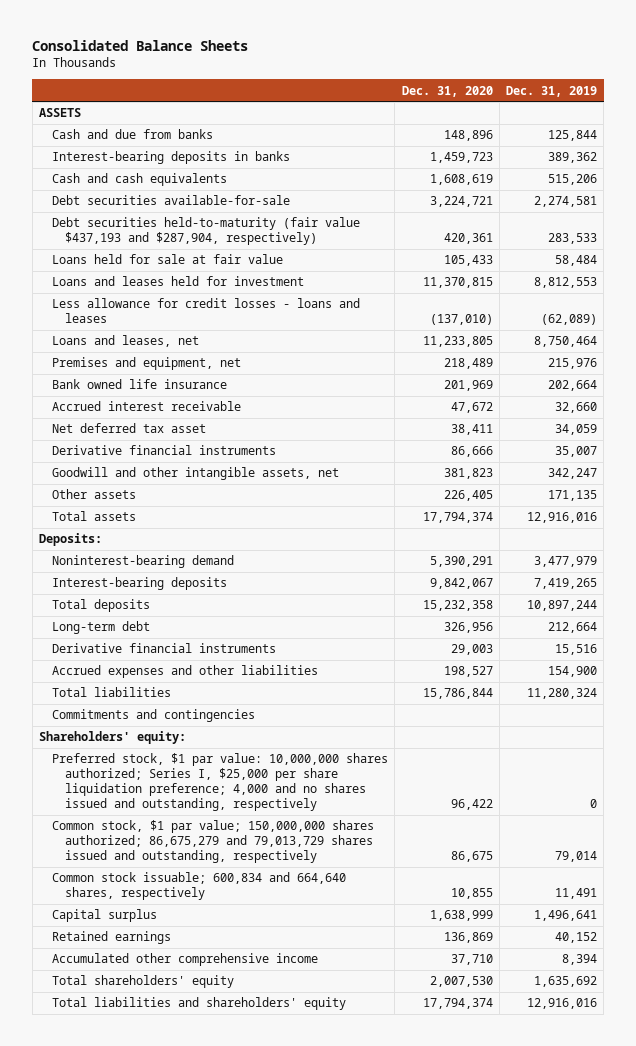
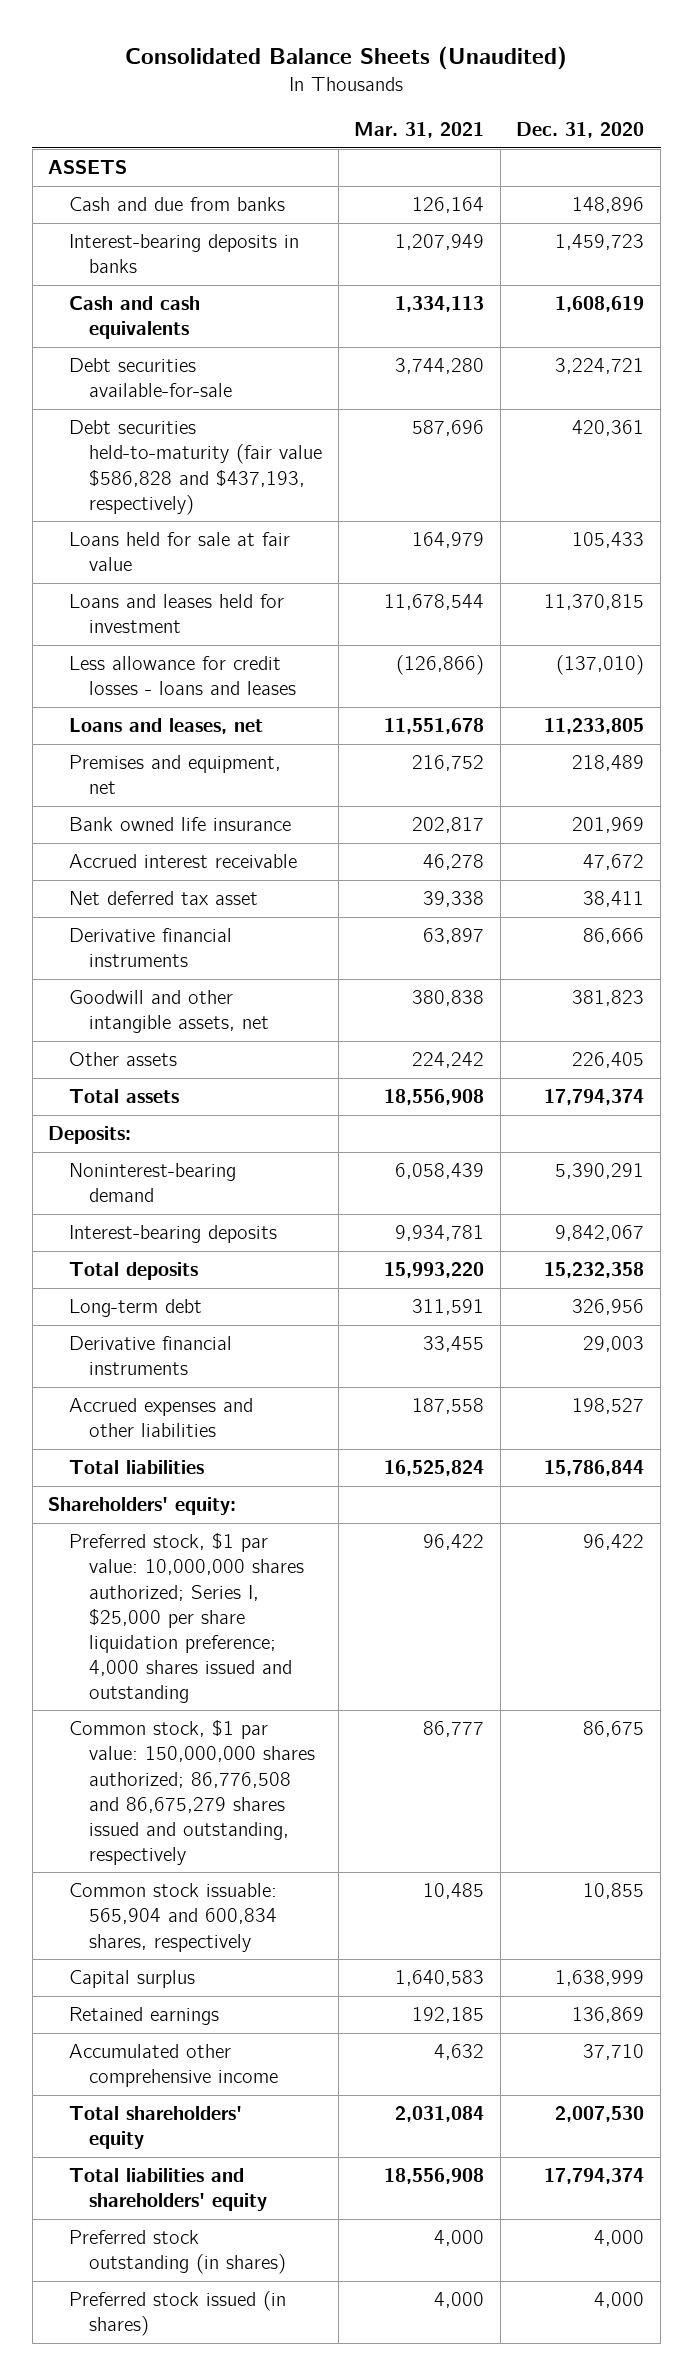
- Consolidated Balance Sheets
+ Consolidated Balance Sheets (Unaudited)
- | Dec. 31, 2020 | Dec. 31, 2019
+ | Mar. 31, 2021 | Dec. 31, 2020
- Debt securities held-to-maturity (fair value $437,193 and $287,904, respectively) | 420,361 | 283,533
+ Debt securities held-to-maturity (fair value $586,828 and $437,193, respectively) | 587,696 | 420,361
- Commitments and contingencies
- Preferred stock, $1 par value: 10,000,000 shares authorized; Series I, $25,000 per share liquidation preference; 4,000 and no shares issued and outstanding, respectively | 96,422 | 0
- Common stock, $1 par value; 150,000,000 shares authorized; 86,675,279 and 79,013,729 shares issued and outstanding, respectively | 86,675 | 79,014
- Common stock issuable; 600,834 and 664,640 shares, respectively | 10,855 | 11,491
+ Preferred stock, $1 par value: 10,000,000 shares authorized; Series I, $25,000 per share liquidation preference; 4,000 shares issued and outstanding | 96,422 | 96,422
+ Common stock, $1 par value: 150,000,000 shares authorized; 86,776,508 and 86,675,279 shares issued and outstanding, respectively | 86,777 | 86,675
+ Common stock issuable: 565,904 and 600,834 shares, respectively | 10,485 | 10,855
+ Preferred stock outstanding (in shares) | 4,000 | 4,000
+ Preferred stock issued (in shares) | 4,000 | 4,000

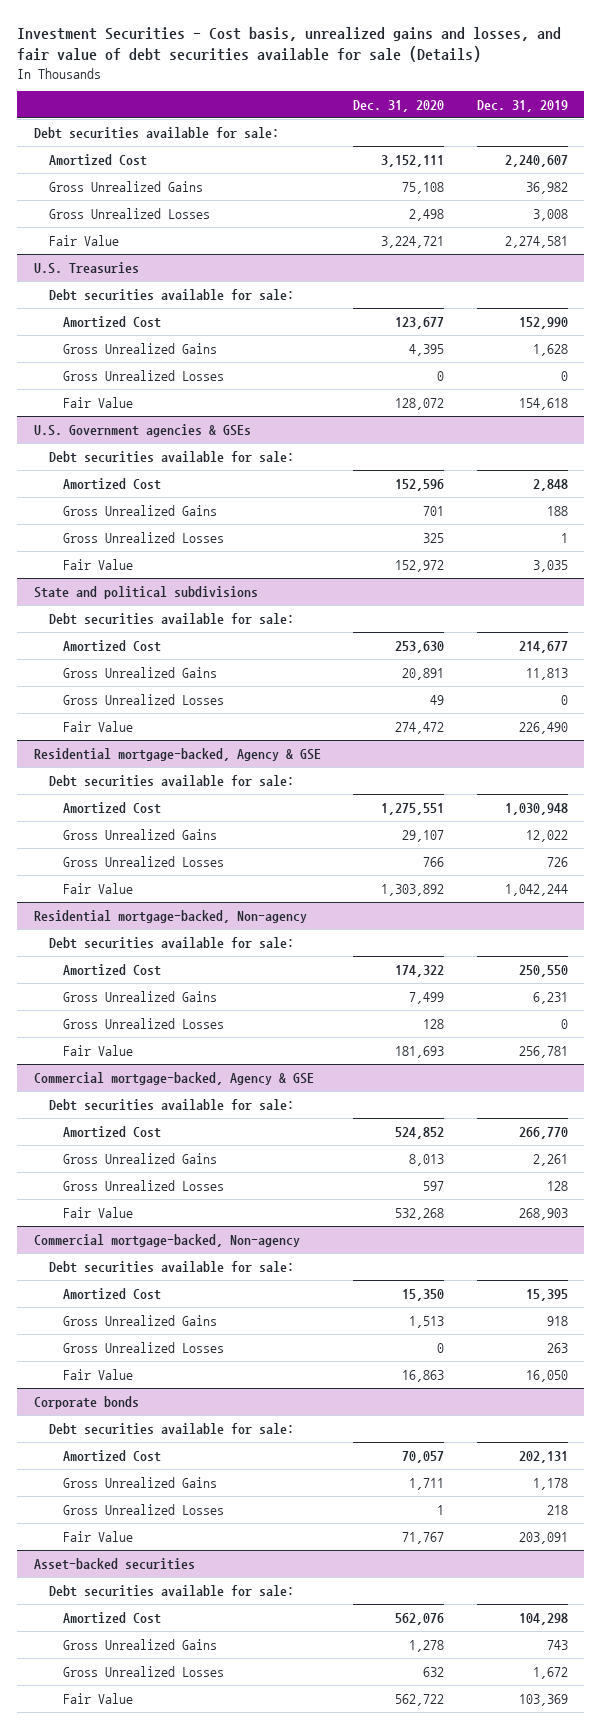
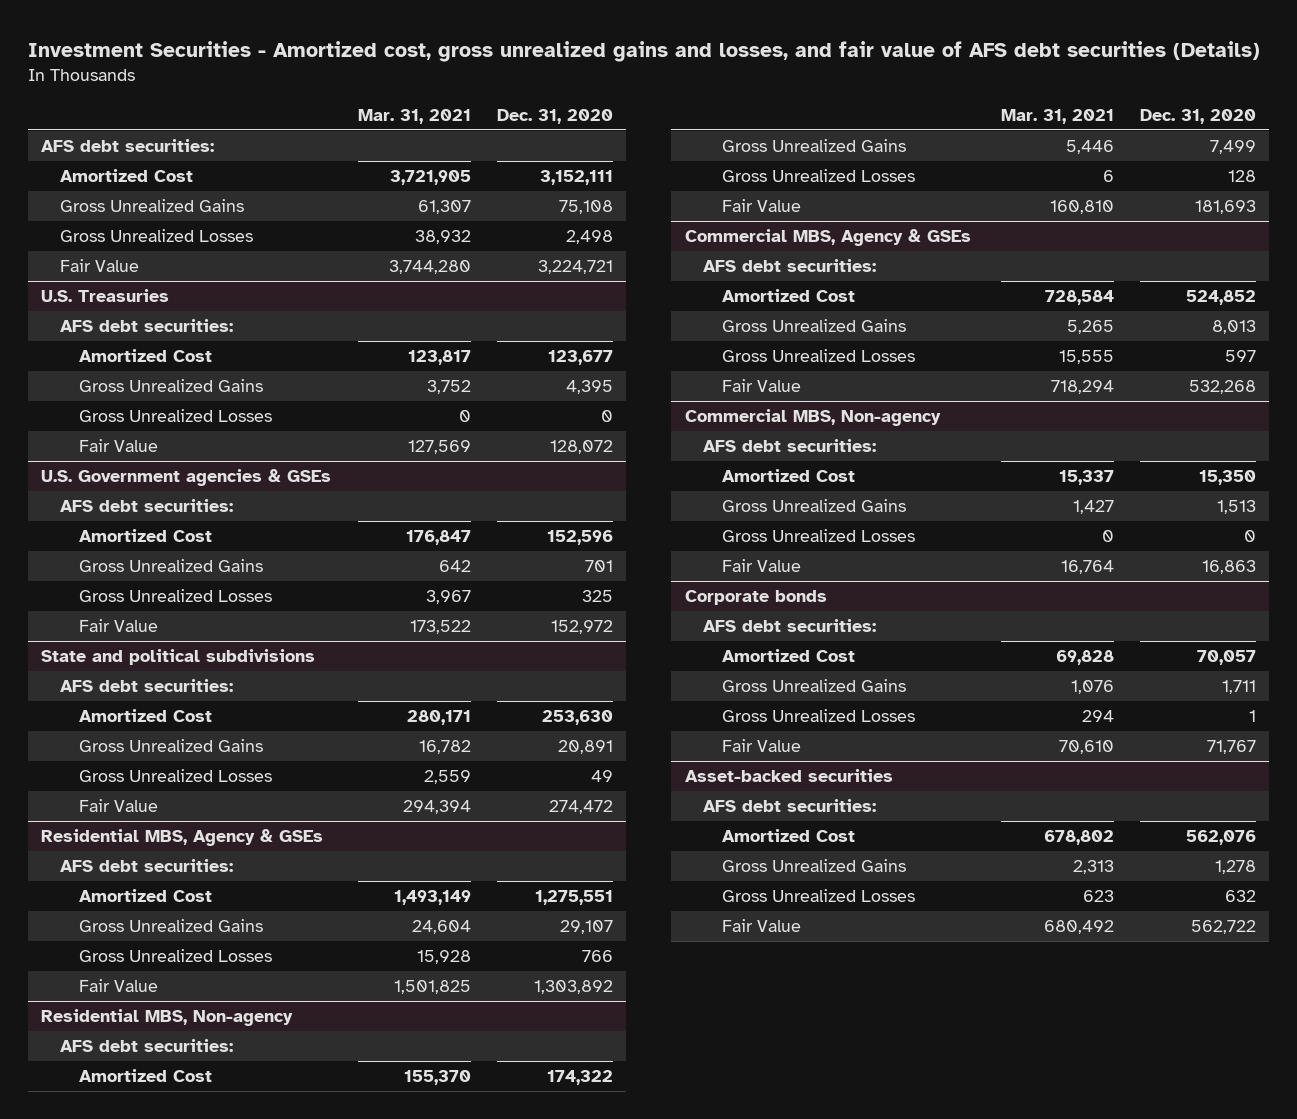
- Investment Securities - Cost basis, unrealized gains and losses, and fair value of debt securities available for sale (Details)
+ Investment Securities - Amortized cost, gross unrealized gains and losses, and fair value of AFS debt securities (Details)
- | Dec. 31, 2020 | Dec. 31, 2019
+ | Mar. 31, 2021 | Dec. 31, 2020
- Debt securities available for sale:
+ AFS debt securities:
@ U.S. Treasuries
- Debt securities available for sale:
+ AFS debt securities:
@ U.S. Government agencies & GSEs
- Debt securities available for sale:
+ AFS debt securities:
@ State and political subdivisions
- Debt securities available for sale:
+ AFS debt securities:
- Residential mortgage-backed, Agency & GSE
- Debt securities available for sale:
+ Residential MBS, Agency & GSEs
+ AFS debt securities:
- Residential mortgage-backed, Non-agency
- Debt securities available for sale:
+ Residential MBS, Non-agency
+ AFS debt securities:
- Commercial mortgage-backed, Agency & GSE
- Debt securities available for sale:
+ Commercial MBS, Agency & GSEs
+ AFS debt securities:
- Commercial mortgage-backed, Non-agency
- Debt securities available for sale:
+ Commercial MBS, Non-agency
+ AFS debt securities:
@ Corporate bonds
- Debt securities available for sale:
+ AFS debt securities:
@ Asset-backed securities
- Debt securities available for sale:
+ AFS debt securities:

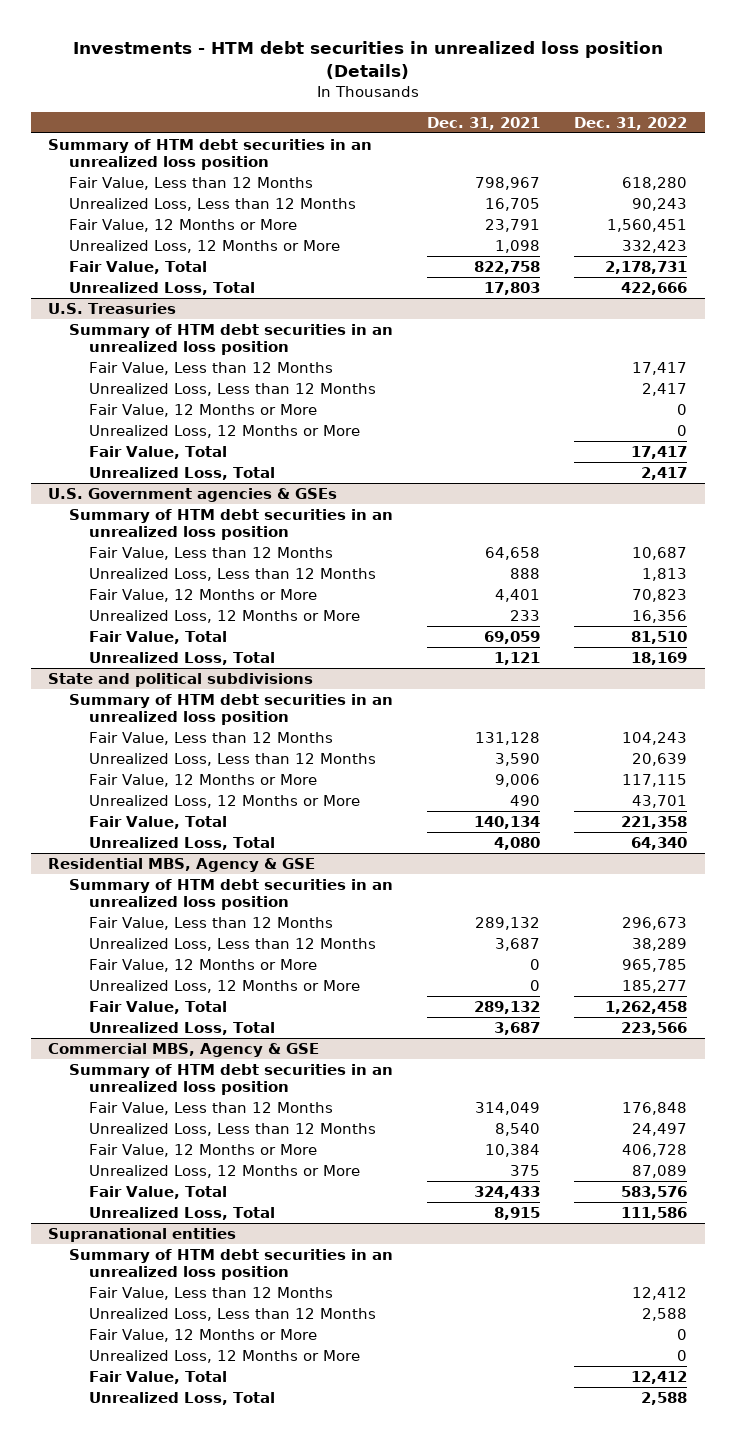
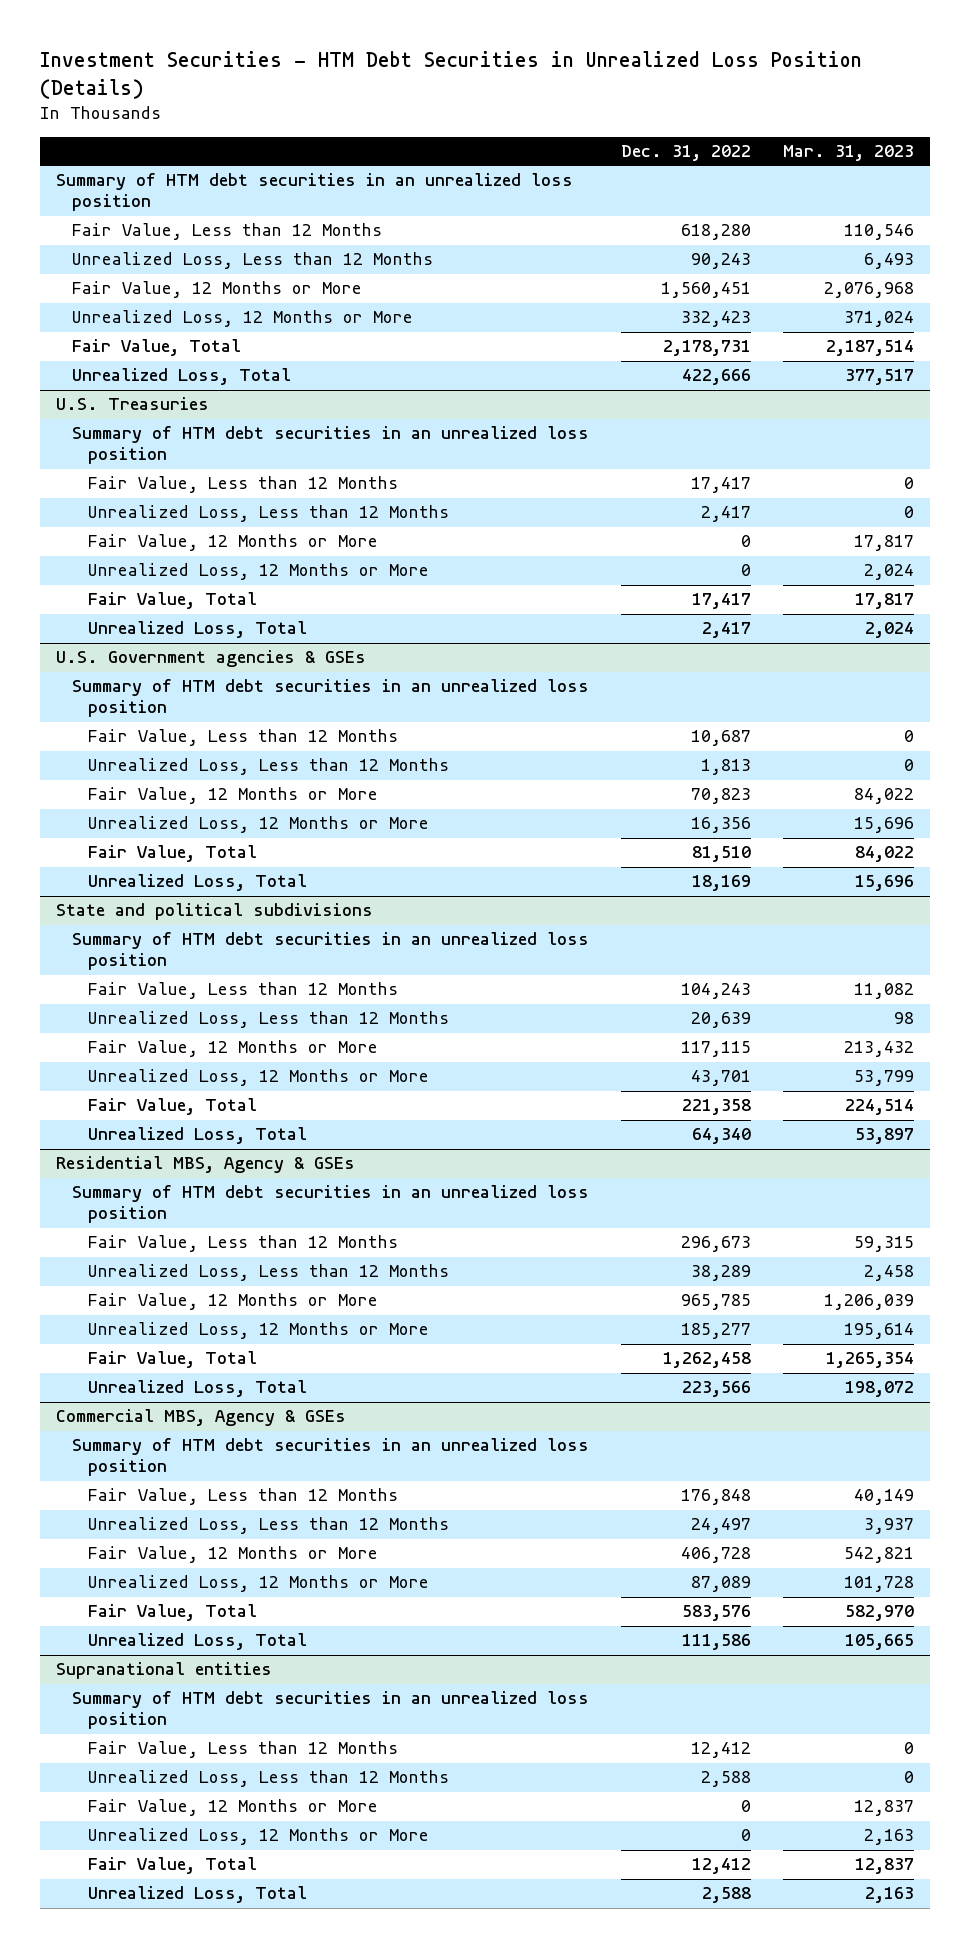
- Investments - HTM debt securities in unrealized loss position (Details)
+ Investment Securities - HTM Debt Securities in Unrealized Loss Position (Details)
- | Dec. 31, 2021 | Dec. 31, 2022
+ | Dec. 31, 2022 | Mar. 31, 2023
- Residential MBS, Agency & GSE
+ Residential MBS, Agency & GSEs
- Commercial MBS, Agency & GSE
+ Commercial MBS, Agency & GSEs

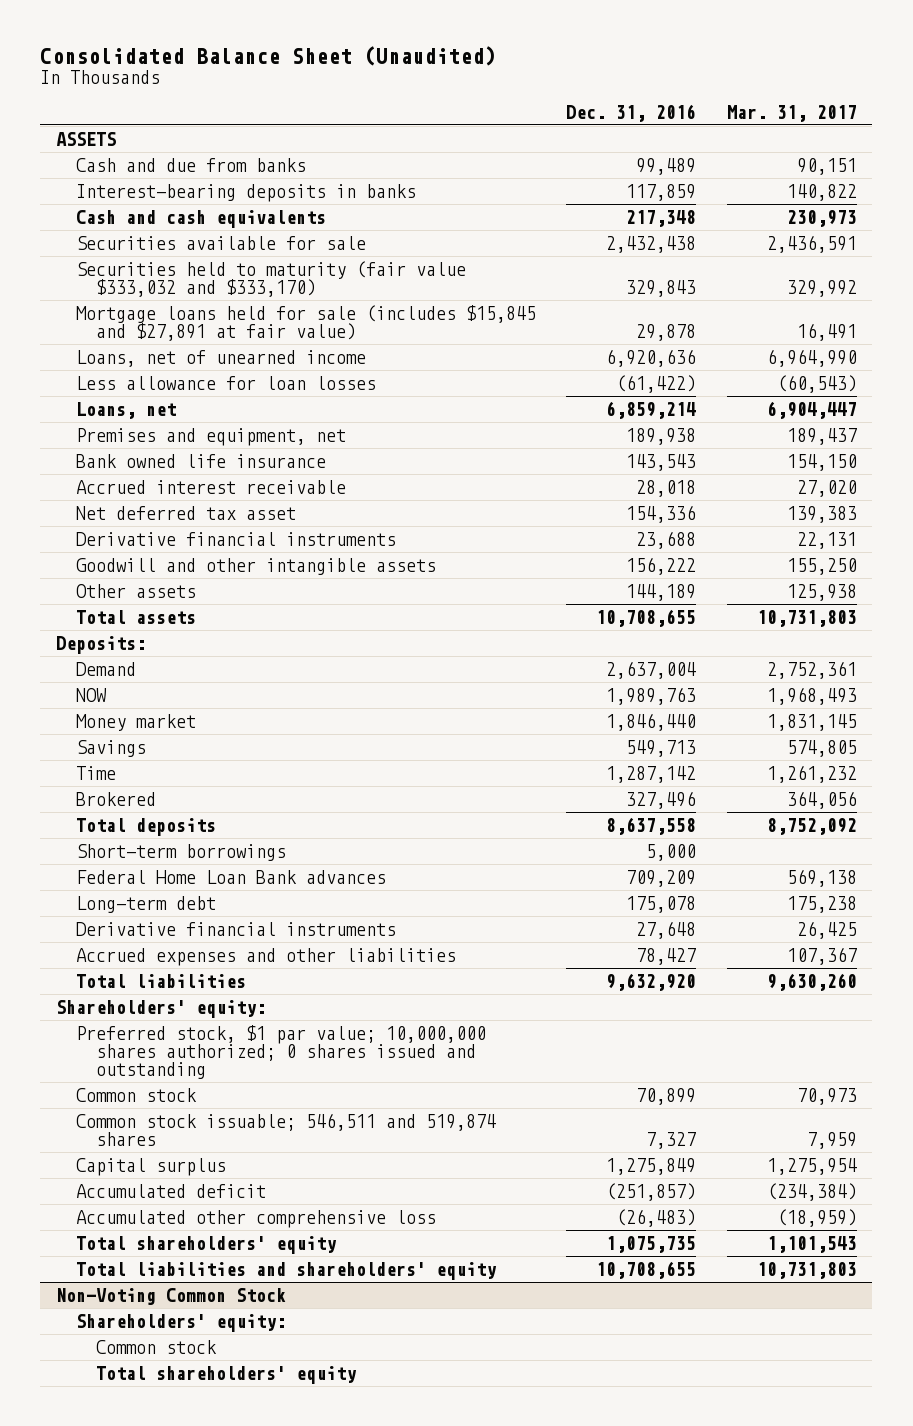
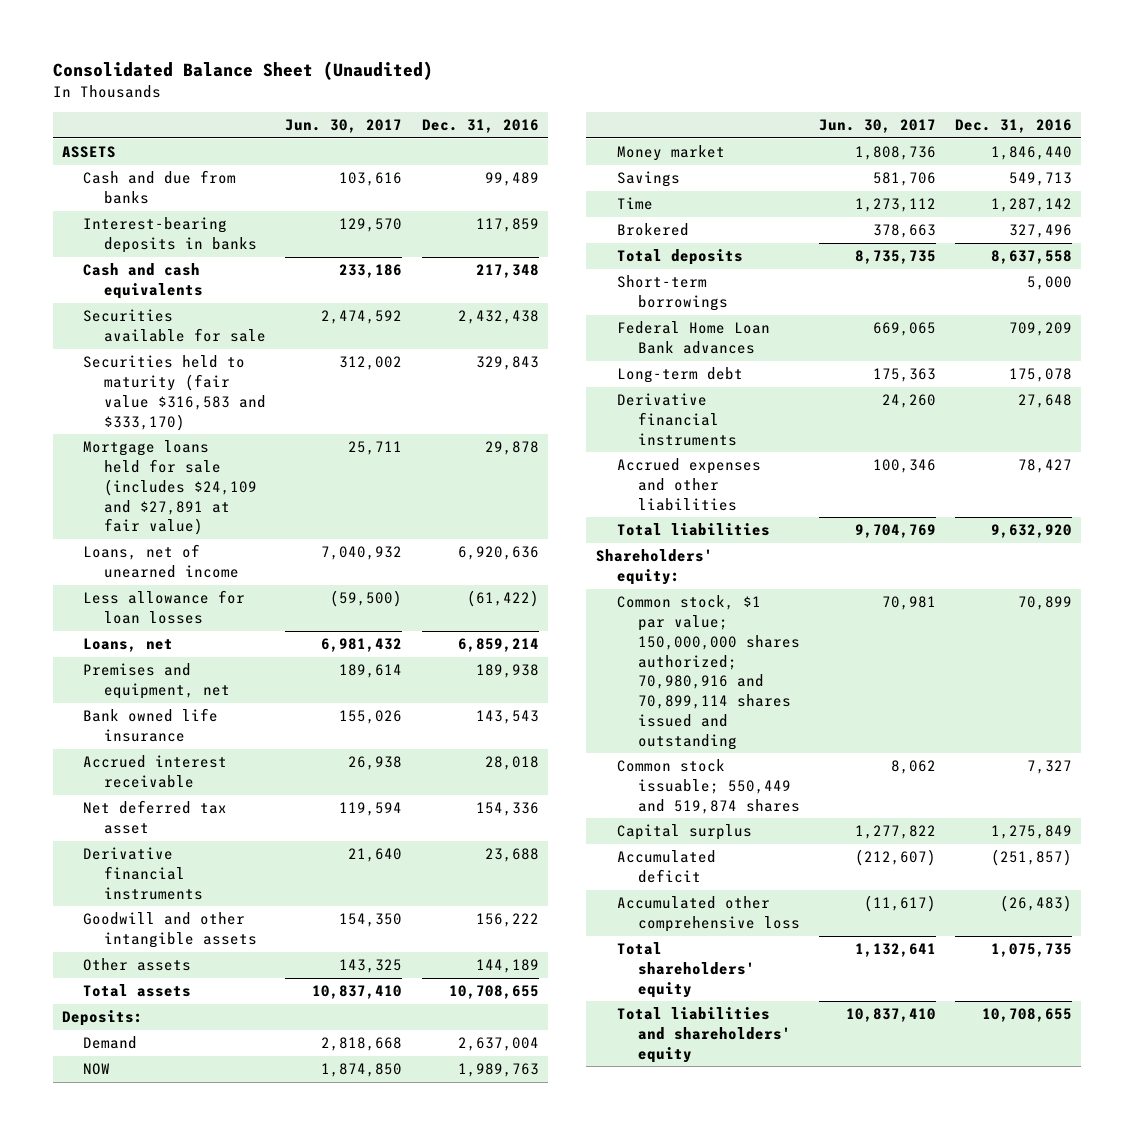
- | Dec. 31, 2016 | Mar. 31, 2017
+ | Jun. 30, 2017 | Dec. 31, 2016
- Securities held to maturity (fair value $333,032 and $333,170) | 329,843 | 329,992
- Mortgage loans held for sale (includes $15,845 and $27,891 at fair value) | 29,878 | 16,491
+ Securities held to maturity (fair value $316,583 and $333,170) | 312,002 | 329,843
+ Mortgage loans held for sale (includes $24,109 and $27,891 at fair value) | 25,711 | 29,878
- Preferred stock, $1 par value; 10,000,000 shares authorized; 0 shares issued and outstanding
- Common stock | 70,899 | 70,973
- Common stock issuable; 546,511 and 519,874 shares | 7,327 | 7,959
+ Common stock, $1 par value; 150,000,000 shares authorized; 70,980,916 and 70,899,114 shares issued and outstanding | 70,981 | 70,899
+ Common stock issuable; 550,449 and 519,874 shares | 8,062 | 7,327
- Non-Voting Common Stock
- Shareholders' equity:
- Common stock
- Total shareholders' equity

